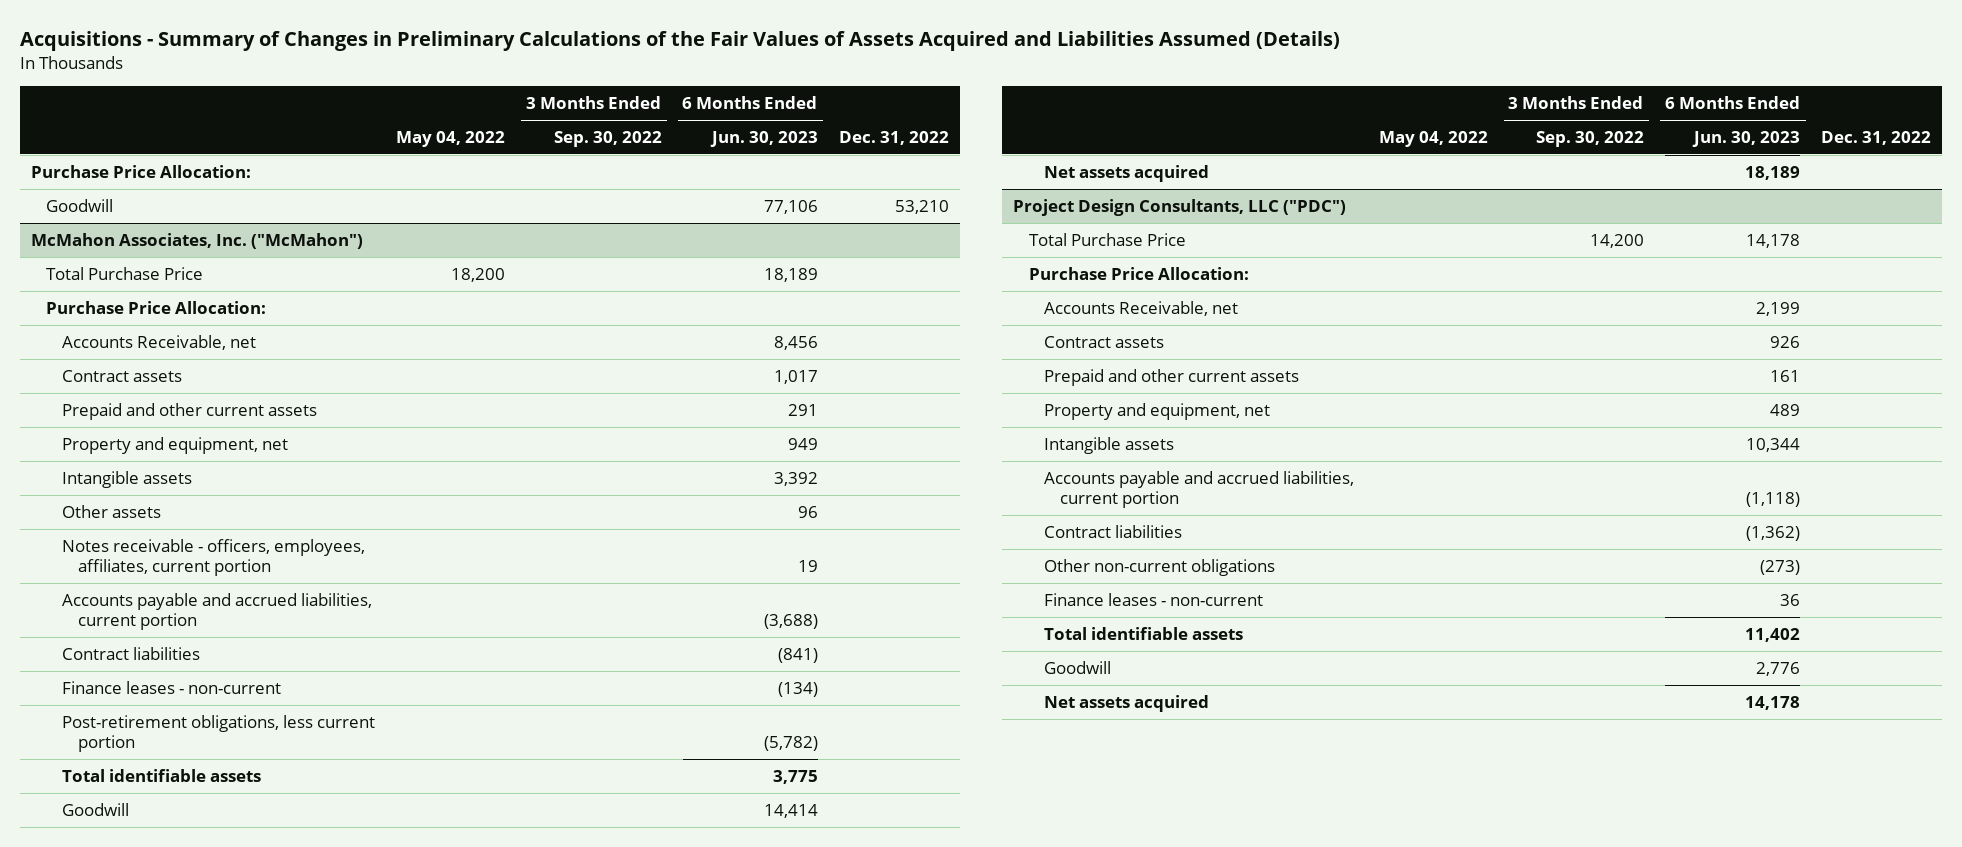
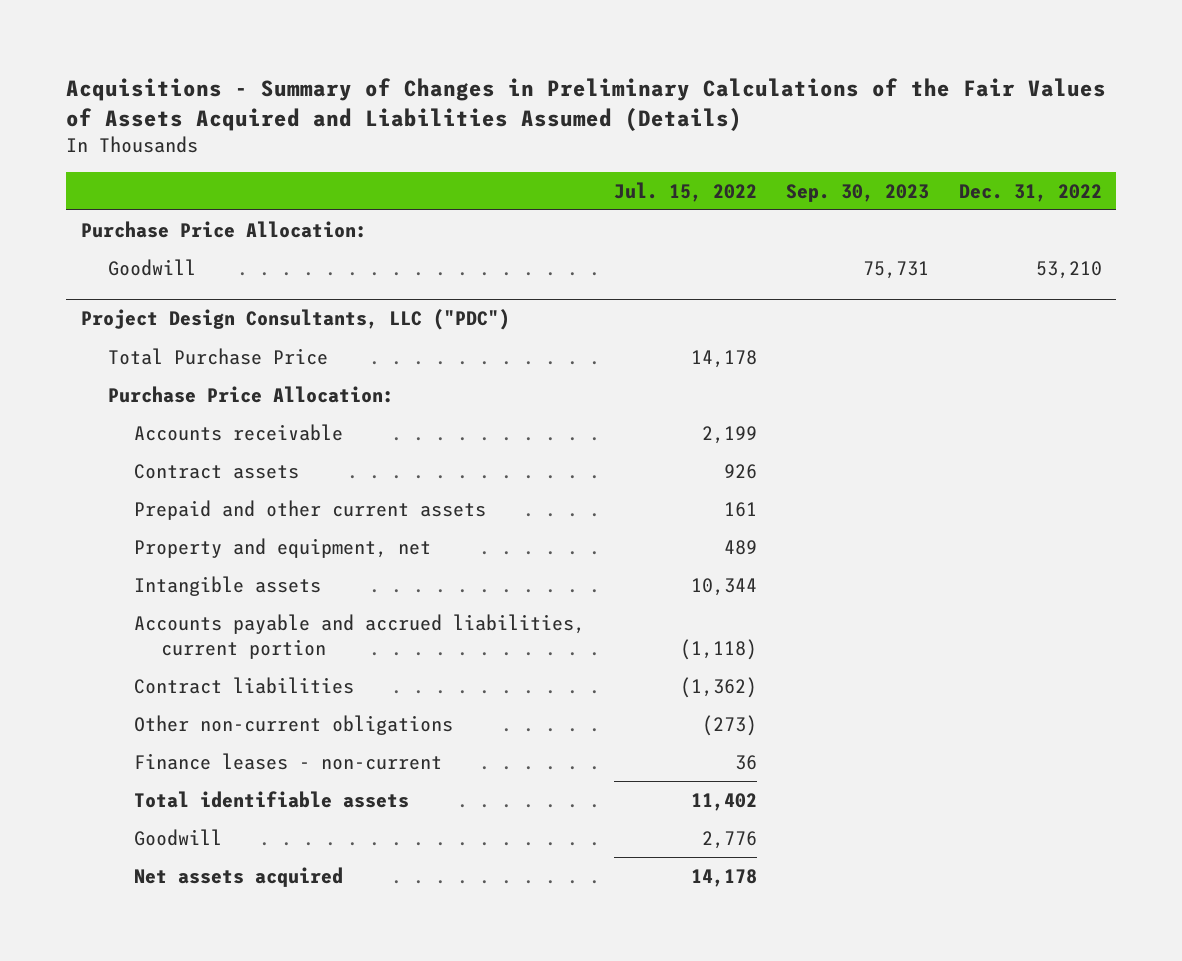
- | May 04, 2022 | 3 Months Ended Sep. 30, 2022 | 6 Months Ended Jun. 30, 2023 | Dec. 31, 2022
+ | Jul. 15, 2022 | Sep. 30, 2023 | Dec. 31, 2022
- McMahon Associates, Inc. ("McMahon")
- Total Purchase Price | 18,200 | | 18,189 |
- Purchase Price Allocation:
- Accounts Receivable, net | | | 8,456 |
- Contract assets | | | 1,017 |
- Prepaid and other current assets | | | 291 |
- Property and equipment, net | | | 949 |
- Intangible assets | | | 3,392 |
- Other assets | | | 96 |
- Notes receivable - officers, employees, affiliates, current portion | | | 19 |
- Accounts payable and accrued liabilities, current portion | | | (3,688) |
- Contract liabilities | | | (841) |
- Finance leases - non-current | | | (134) |
- Post-retirement obligations, less current portion | | | (5,782) |
- Total identifiable assets | | | 3,775 |
- Goodwill | | | 14,414 |
- Net assets acquired | | | 18,189 |
@ Project Design Consultants, LLC ("PDC")
- Accounts Receivable, net | | | 2,199 |
+ Accounts receivable | 2,199 | |

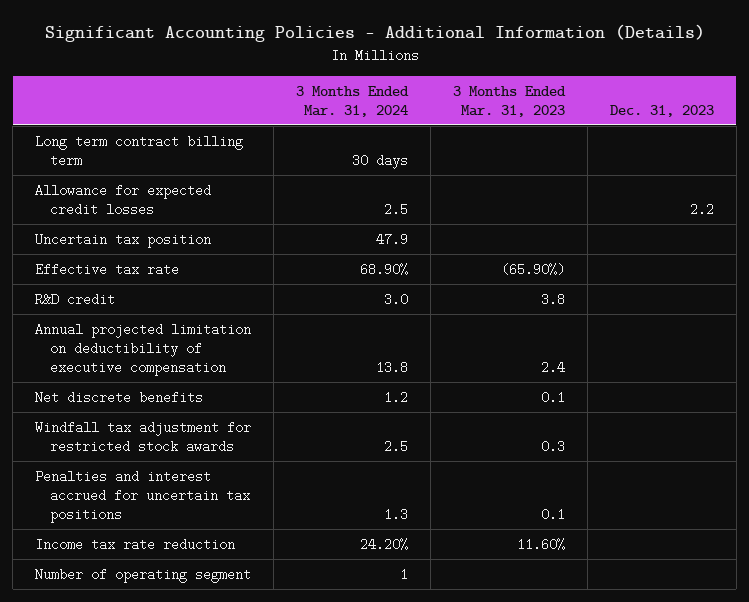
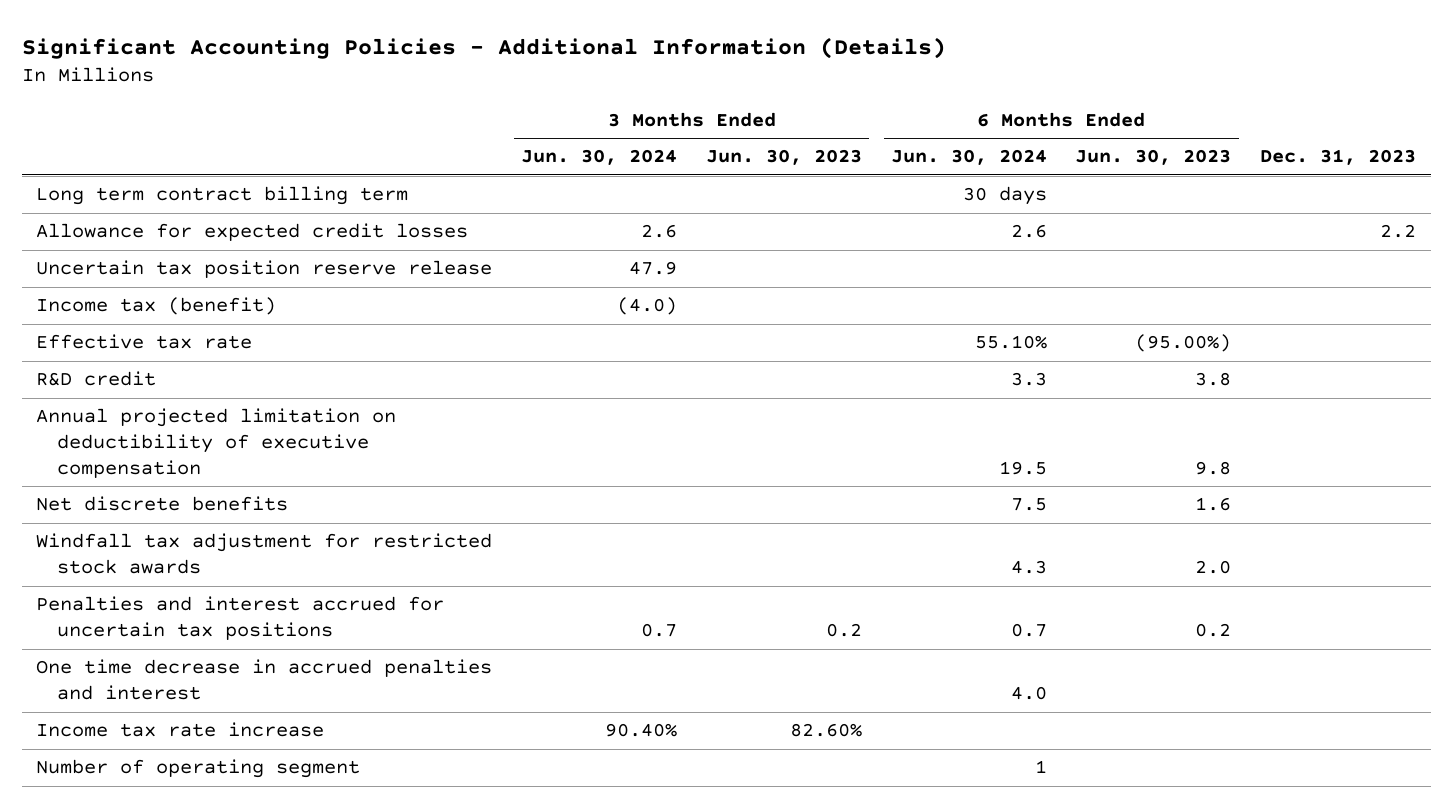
- | 3 Months Ended Mar. 31, 2024 | 3 Months Ended Mar. 31, 2023 | Dec. 31, 2023
+ | 3 Months Ended Jun. 30, 2024 | 3 Months Ended Jun. 30, 2023 | 6 Months Ended Jun. 30, 2024 | 6 Months Ended Jun. 30, 2023 | Dec. 31, 2023
- Uncertain tax position | 47.9 | |
+ Uncertain tax position reserve release | 47.9 | | | |
+ Income tax (benefit) | (4.0) | | | |
- Income tax rate reduction | 24.20% | 11.60% |
+ One time decrease in accrued penalties and interest | | | 4.0 | |
+ Income tax rate increase | 90.40% | 82.60% | | |

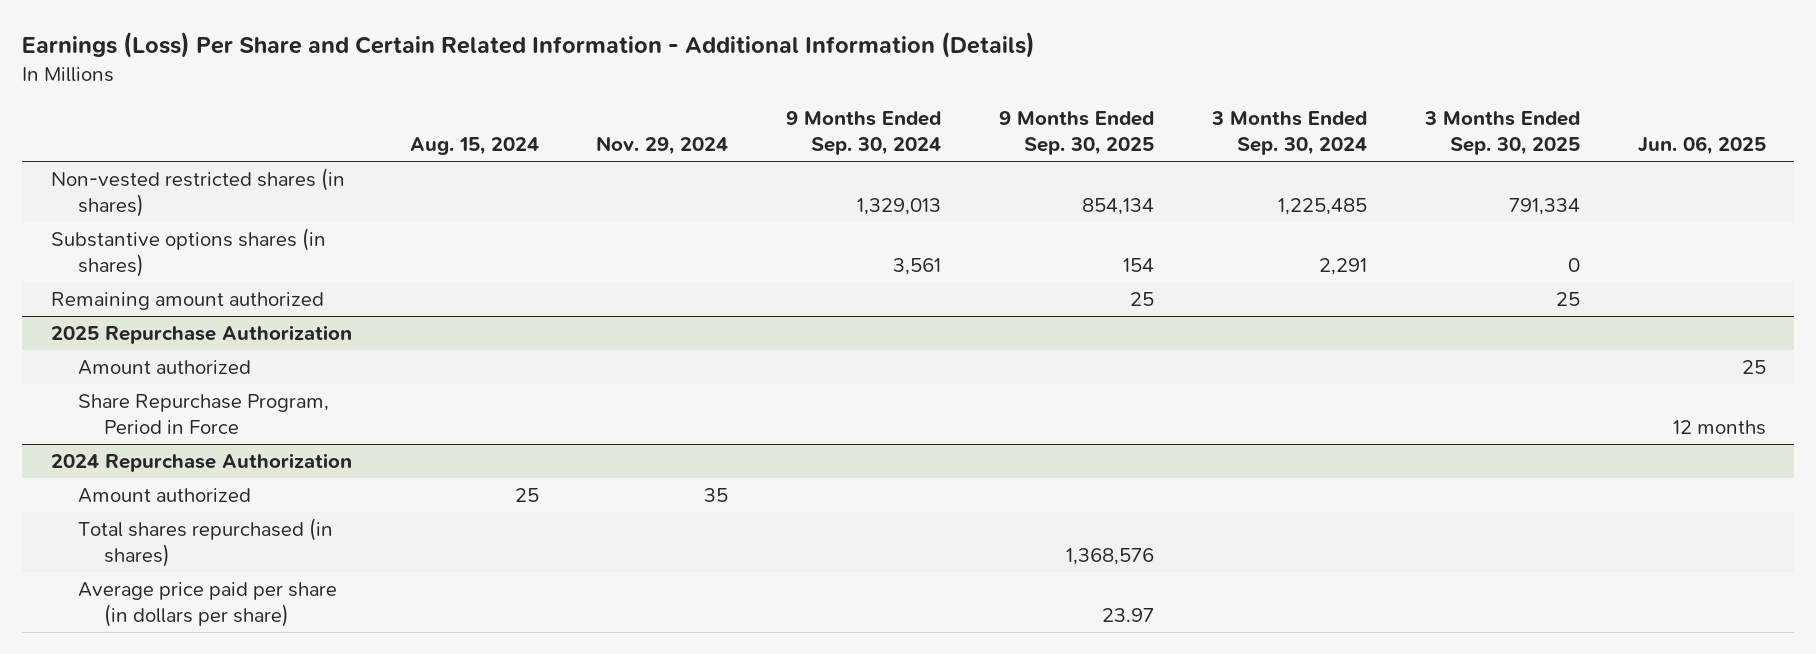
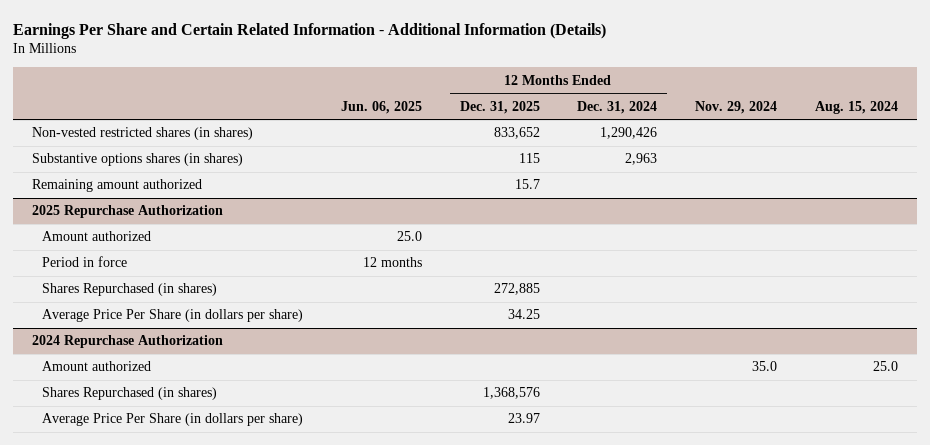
- Earnings (Loss) Per Share and Certain Related Information - Additional Information (Details)
+ Earnings Per Share and Certain Related Information - Additional Information (Details)
- | Aug. 15, 2024 | Nov. 29, 2024 | 9 Months Ended Sep. 30, 2024 | 9 Months Ended Sep. 30, 2025 | 3 Months Ended Sep. 30, 2024 | 3 Months Ended Sep. 30, 2025 | Jun. 06, 2025
+ | Jun. 06, 2025 | 12 Months Ended Dec. 31, 2025 | 12 Months Ended Dec. 31, 2024 | Nov. 29, 2024 | Aug. 15, 2024
@ 2025 Repurchase Authorization
- Amount authorized | | | | | | | 25
- Share Repurchase Program, Period in Force | | | | | | | 12 months
+ Amount authorized | 25.0 | | | |
+ Period in force | 12 months | | | |
+ Shares Repurchased (in shares) | | 272,885 | | |
+ Average Price Per Share (in dollars per share) | | 34.25 | | |
@ 2024 Repurchase Authorization
- Amount authorized | 25 | 35 | | | | |
- Total shares repurchased (in shares) | | | | 1,368,576 | | |
- Average price paid per share (in dollars per share) | | | | 23.97 | | |
+ Amount authorized | | | | 35.0 | 25.0
+ Shares Repurchased (in shares) | | 1,368,576 | | |
+ Average Price Per Share (in dollars per share) | | 23.97 | | |

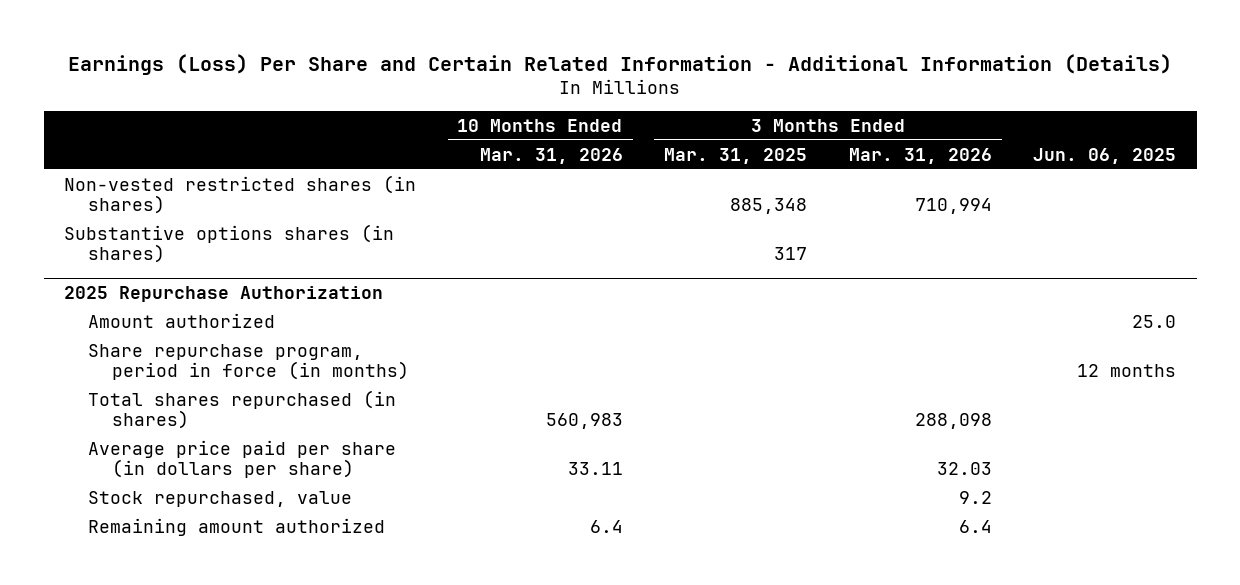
- Earnings Per Share and Certain Related Information - Additional Information (Details)
+ Earnings (Loss) Per Share and Certain Related Information - Additional Information (Details)
- | Jun. 06, 2025 | 12 Months Ended Dec. 31, 2025 | 12 Months Ended Dec. 31, 2024 | Nov. 29, 2024 | Aug. 15, 2024
+ | 10 Months Ended Mar. 31, 2026 | 3 Months Ended Mar. 31, 2025 | 3 Months Ended Mar. 31, 2026 | Jun. 06, 2025
- Remaining amount authorized | | 15.7 | | |
@ 2025 Repurchase Authorization
- Period in force | 12 months | | | |
- Shares Repurchased (in shares) | | 272,885 | | |
- Average Price Per Share (in dollars per share) | | 34.25 | | |
- 2024 Repurchase Authorization
- Amount authorized | | | | 35.0 | 25.0
- Shares Repurchased (in shares) | | 1,368,576 | | |
- Average Price Per Share (in dollars per share) | | 23.97 | | |
@ 2025 Repurchase Authorization
+ Share repurchase program, period in force (in months) | | | | 12 months
+ Total shares repurchased (in shares) | 560,983 | | 288,098 |
+ Average price paid per share (in dollars per share) | 33.11 | | 32.03 |
+ Stock repurchased, value | | | 9.2 |
+ Remaining amount authorized | 6.4 | | 6.4 |

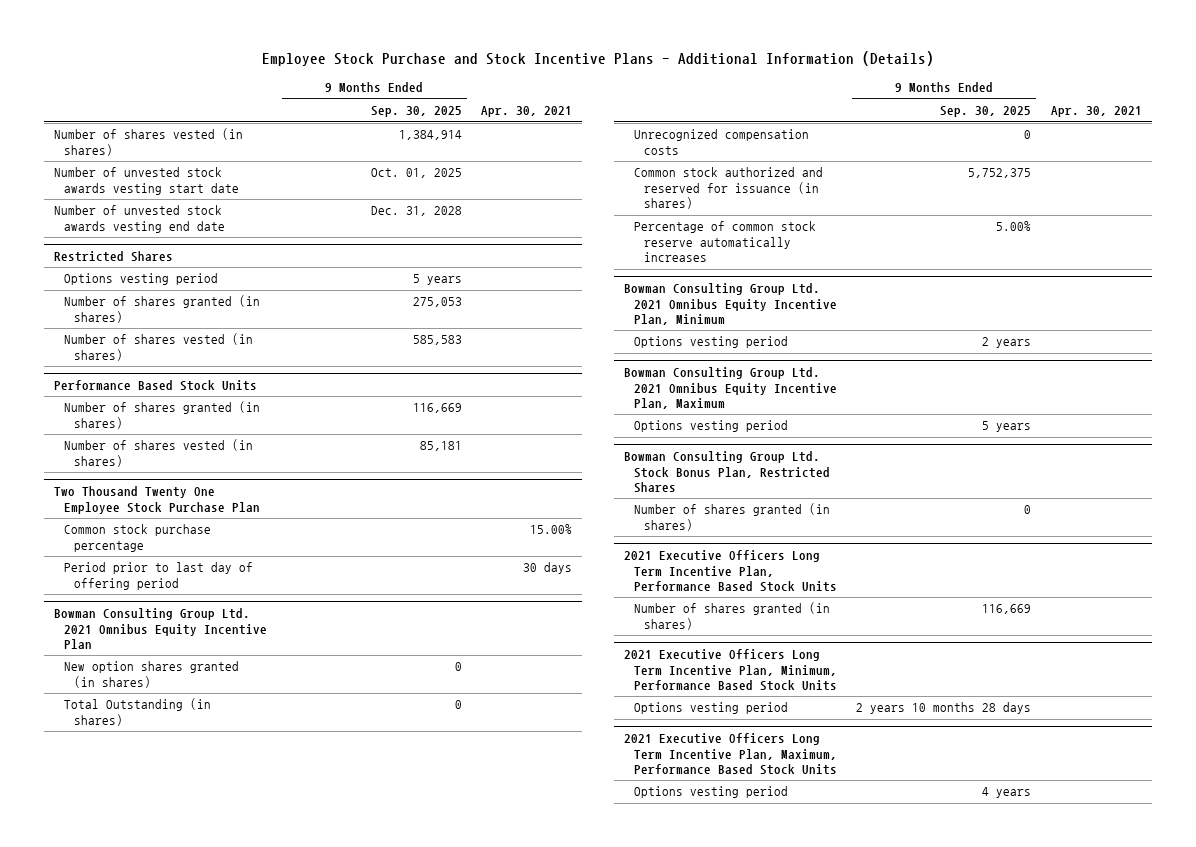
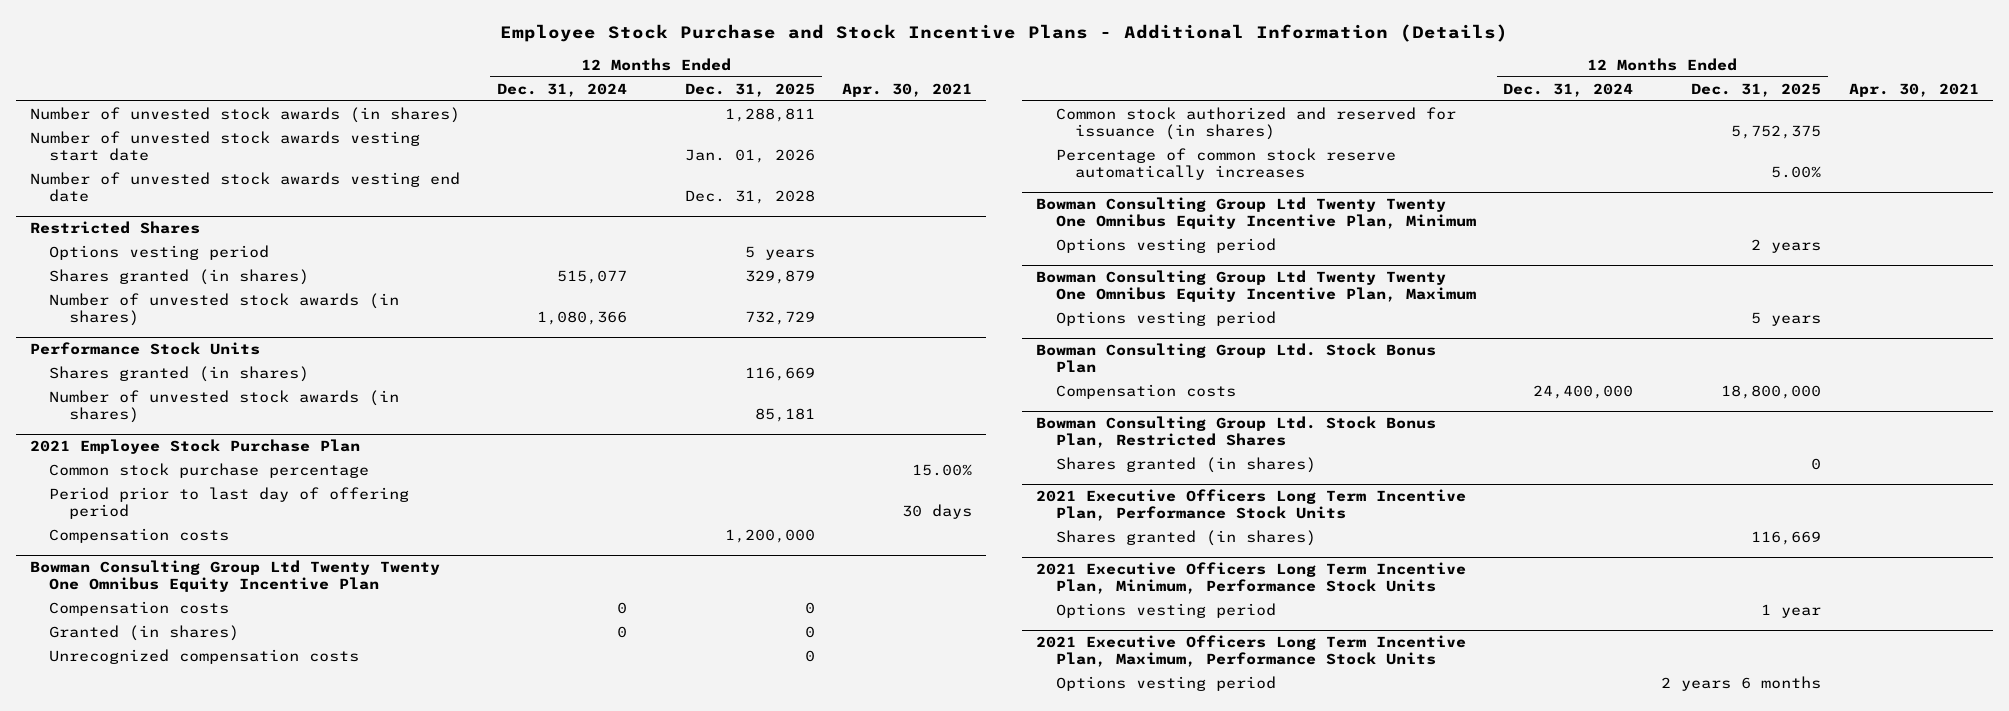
- | 9 Months Ended Sep. 30, 2025 | Apr. 30, 2021
+ | 12 Months Ended Dec. 31, 2024 | 12 Months Ended Dec. 31, 2025 | Apr. 30, 2021
- Number of shares vested (in shares) | 1,384,914 |
+ Number of unvested stock awards (in shares) | | 1,288,811 |
@ Restricted Shares
- Number of shares granted (in shares) | 275,053 |
- Number of shares vested (in shares) | 585,583 |
- Performance Based Stock Units
- Number of shares granted (in shares) | 116,669 |
- Number of shares vested (in shares) | 85,181 |
- Two Thousand Twenty One Employee Stock Purchase Plan
@ Restricted Shares
+ Shares granted (in shares) | 515,077 | 329,879 |
+ Number of unvested stock awards (in shares) | 1,080,366 | 732,729 |
+ Performance Stock Units
+ Shares granted (in shares) | | 116,669 |
+ Number of unvested stock awards (in shares) | | 85,181 |
+ 2021 Employee Stock Purchase Plan
- Bowman Consulting Group Ltd. 2021 Omnibus Equity Incentive Plan
- New option shares granted (in shares) | 0 |
- Total Outstanding (in shares) | 0 |
+ Compensation costs | | 1,200,000 |
+ Bowman Consulting Group Ltd Twenty Twenty One Omnibus Equity Incentive Plan
+ Compensation costs | 0 | 0 |
+ Granted (in shares) | 0 | 0 |
- Bowman Consulting Group Ltd. 2021 Omnibus Equity Incentive Plan, Minimum
+ Bowman Consulting Group Ltd Twenty Twenty One Omnibus Equity Incentive Plan, Minimum
- Bowman Consulting Group Ltd. 2021 Omnibus Equity Incentive Plan, Maximum
+ Bowman Consulting Group Ltd Twenty Twenty One Omnibus Equity Incentive Plan, Maximum
+ Bowman Consulting Group Ltd. Stock Bonus Plan
+ Compensation costs | 24,400,000 | 18,800,000 |
@ Bowman Consulting Group Ltd. Stock Bonus Plan, Restricted Shares
- Number of shares granted (in shares) | 0 |
- 2021 Executive Officers Long Term Incentive Plan, Performance Based Stock Units
- Number of shares granted (in shares) | 116,669 |
- 2021 Executive Officers Long Term Incentive Plan, Minimum, Performance Based Stock Units
@ Bowman Consulting Group Ltd. Stock Bonus Plan, Restricted Shares
+ Shares granted (in shares) | | 0 |
+ 2021 Executive Officers Long Term Incentive Plan, Performance Stock Units
+ Shares granted (in shares) | | 116,669 |
+ 2021 Executive Officers Long Term Incentive Plan, Minimum, Performance Stock Units
- 2021 Executive Officers Long Term Incentive Plan, Maximum, Performance Based Stock Units
+ 2021 Executive Officers Long Term Incentive Plan, Maximum, Performance Stock Units

